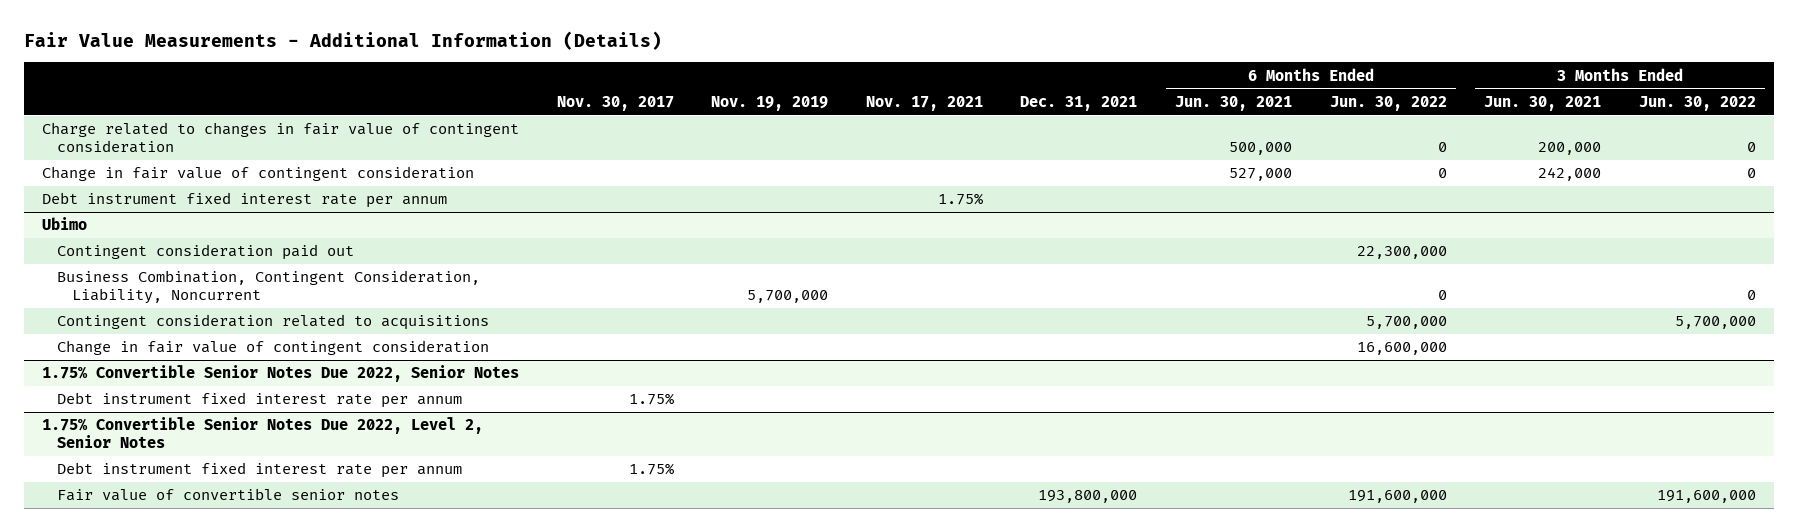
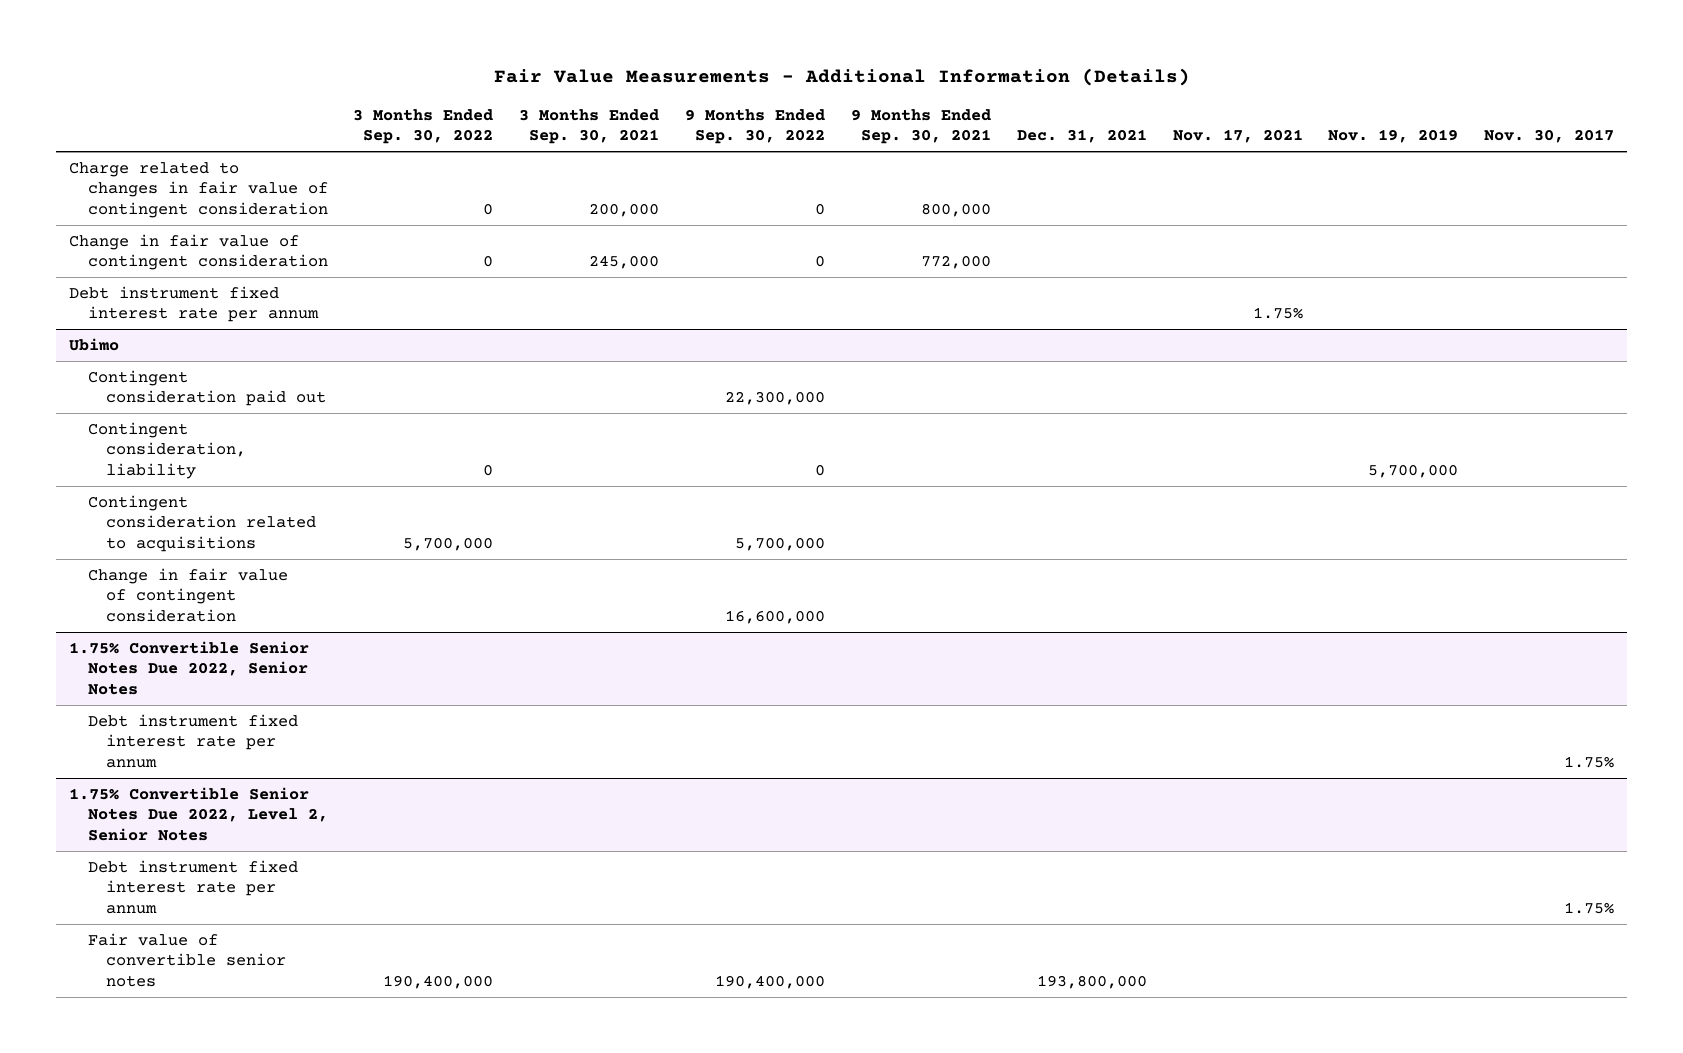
- | Nov. 30, 2017 | Nov. 19, 2019 | Nov. 17, 2021 | Dec. 31, 2021 | 6 Months Ended Jun. 30, 2021 | 6 Months Ended Jun. 30, 2022 | 3 Months Ended Jun. 30, 2021 | 3 Months Ended Jun. 30, 2022
+ | 3 Months Ended Sep. 30, 2022 | 3 Months Ended Sep. 30, 2021 | 9 Months Ended Sep. 30, 2022 | 9 Months Ended Sep. 30, 2021 | Dec. 31, 2021 | Nov. 17, 2021 | Nov. 19, 2019 | Nov. 30, 2017
@ Ubimo
- Business Combination, Contingent Consideration, Liability, Noncurrent | | 5,700,000 | | | | 0 | | 0
+ Contingent consideration, liability | 0 | | 0 | | | | 5,700,000 |

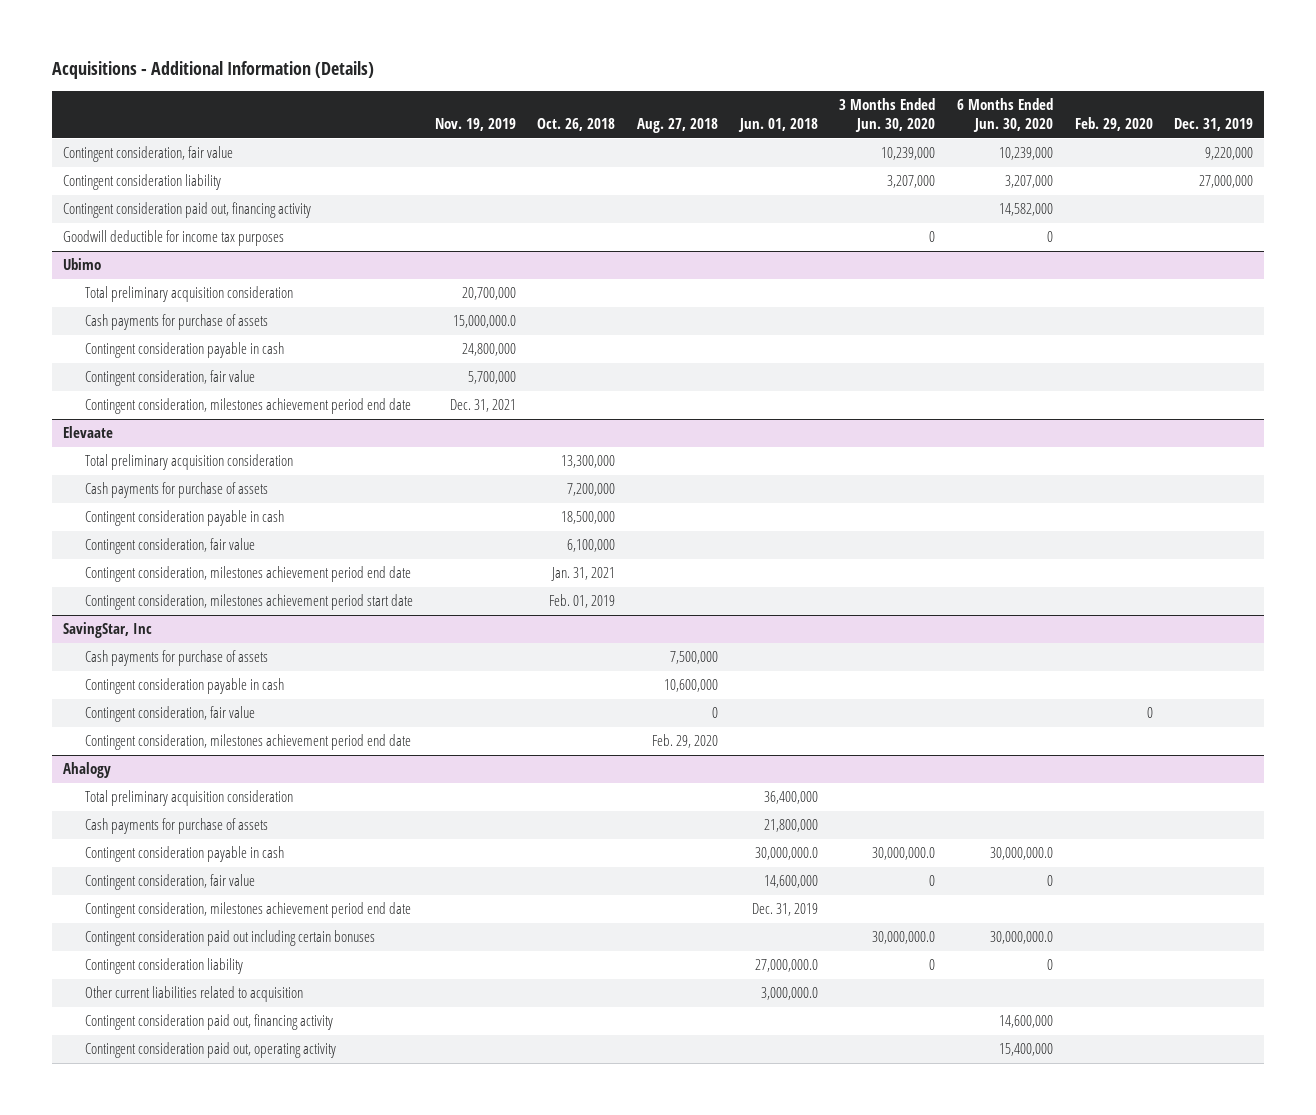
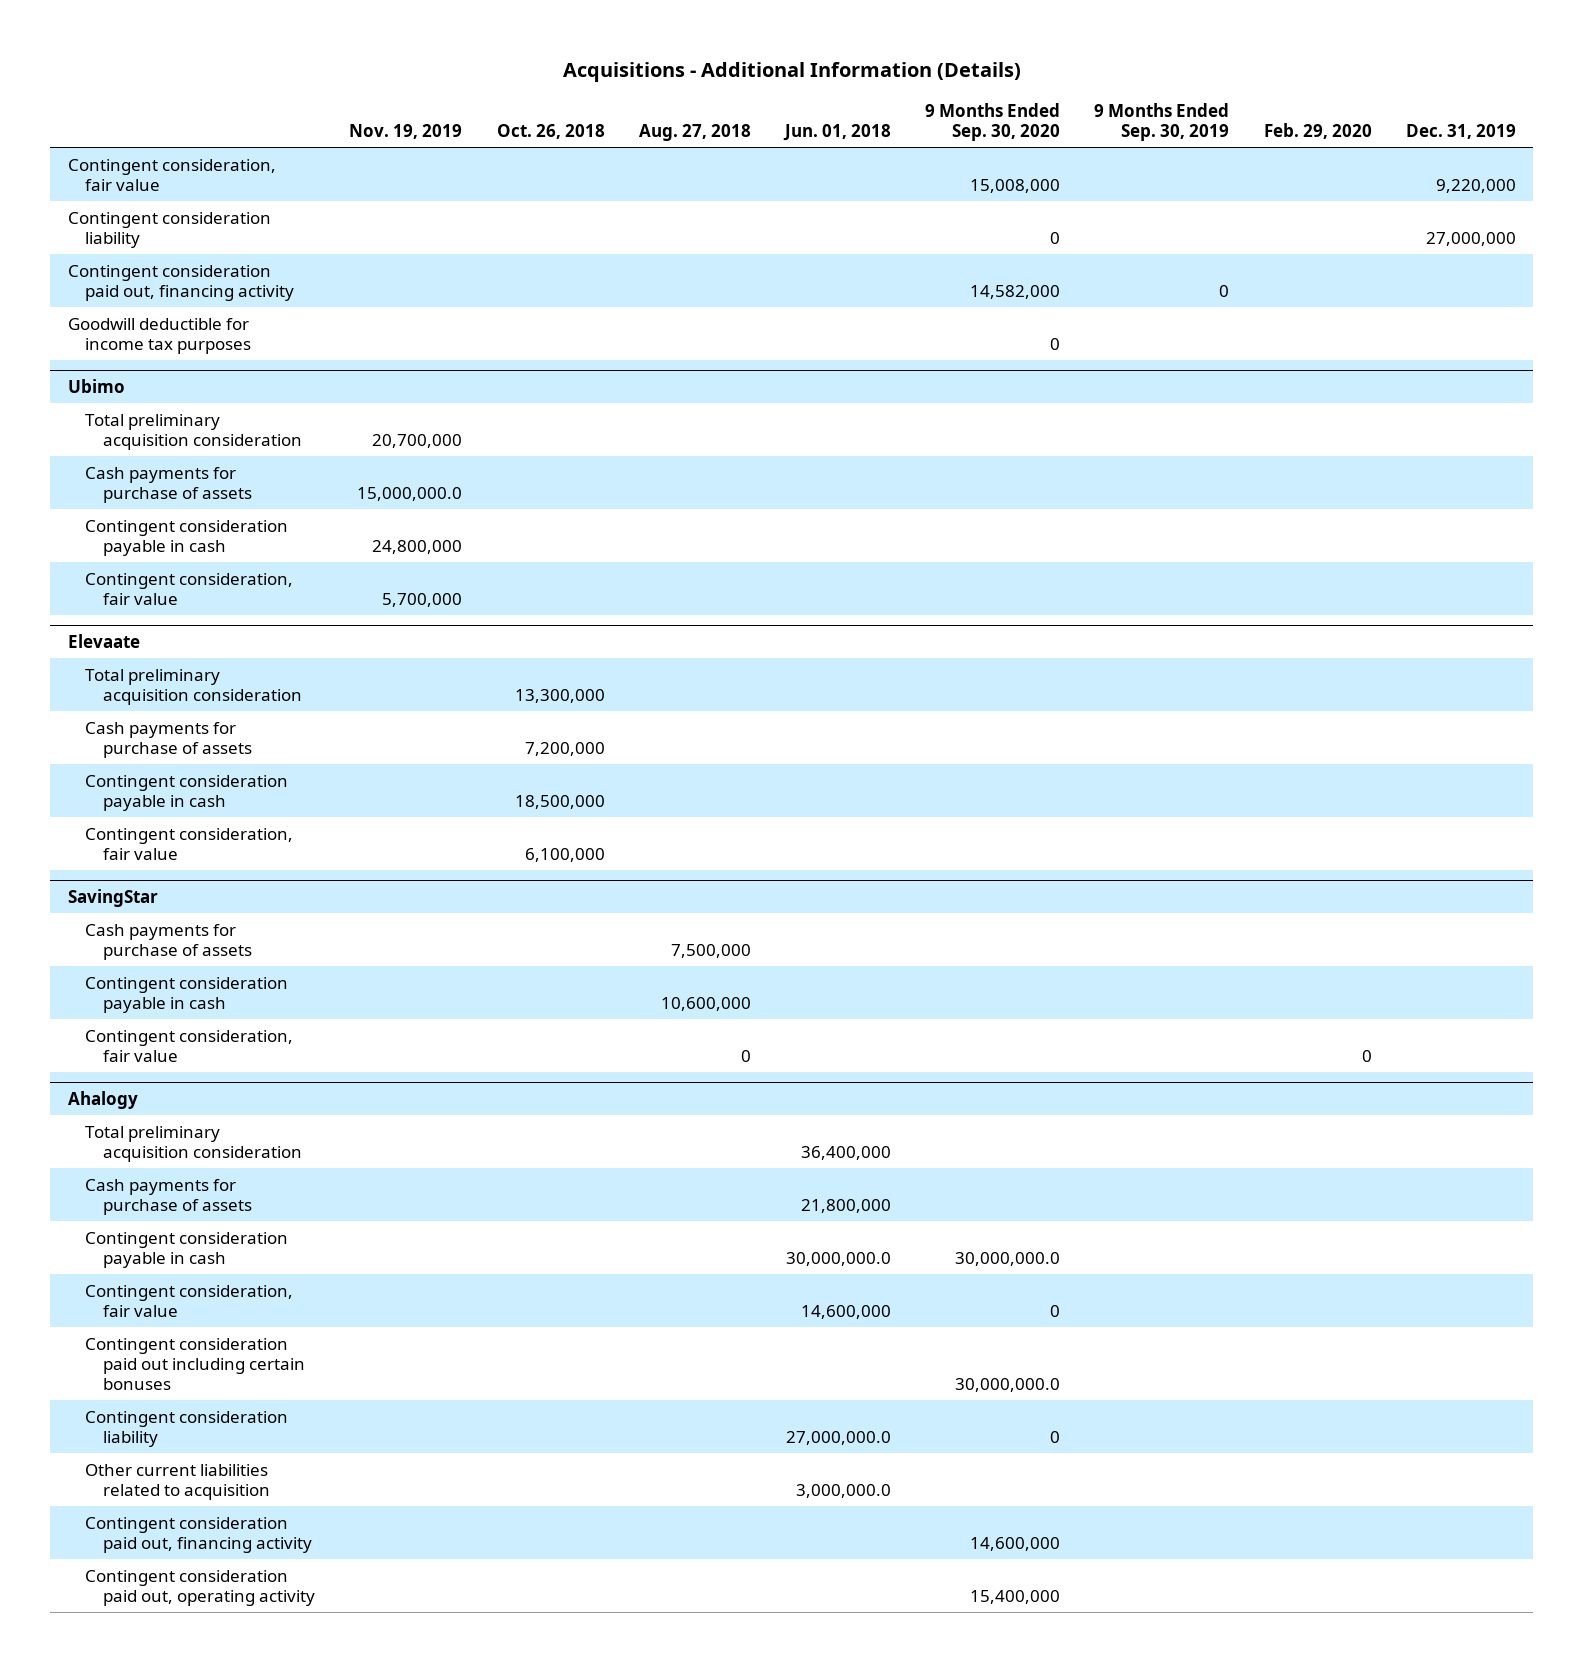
- | Nov. 19, 2019 | Oct. 26, 2018 | Aug. 27, 2018 | Jun. 01, 2018 | 3 Months Ended Jun. 30, 2020 | 6 Months Ended Jun. 30, 2020 | Feb. 29, 2020 | Dec. 31, 2019
+ | Nov. 19, 2019 | Oct. 26, 2018 | Aug. 27, 2018 | Jun. 01, 2018 | 9 Months Ended Sep. 30, 2020 | 9 Months Ended Sep. 30, 2019 | Feb. 29, 2020 | Dec. 31, 2019
@ Ubimo
- Contingent consideration, milestones achievement period end date | Dec. 31, 2021 | | | | | | |
@ Elevaate
- Contingent consideration, milestones achievement period end date | | Jan. 31, 2021 | | | | | |
- Contingent consideration, milestones achievement period start date | | Feb. 01, 2019 | | | | | |
- SavingStar, Inc
+ SavingStar
- Contingent consideration, milestones achievement period end date | | | Feb. 29, 2020 | | | | |
@ Ahalogy
- Contingent consideration, milestones achievement period end date | | | | Dec. 31, 2019 | | | |

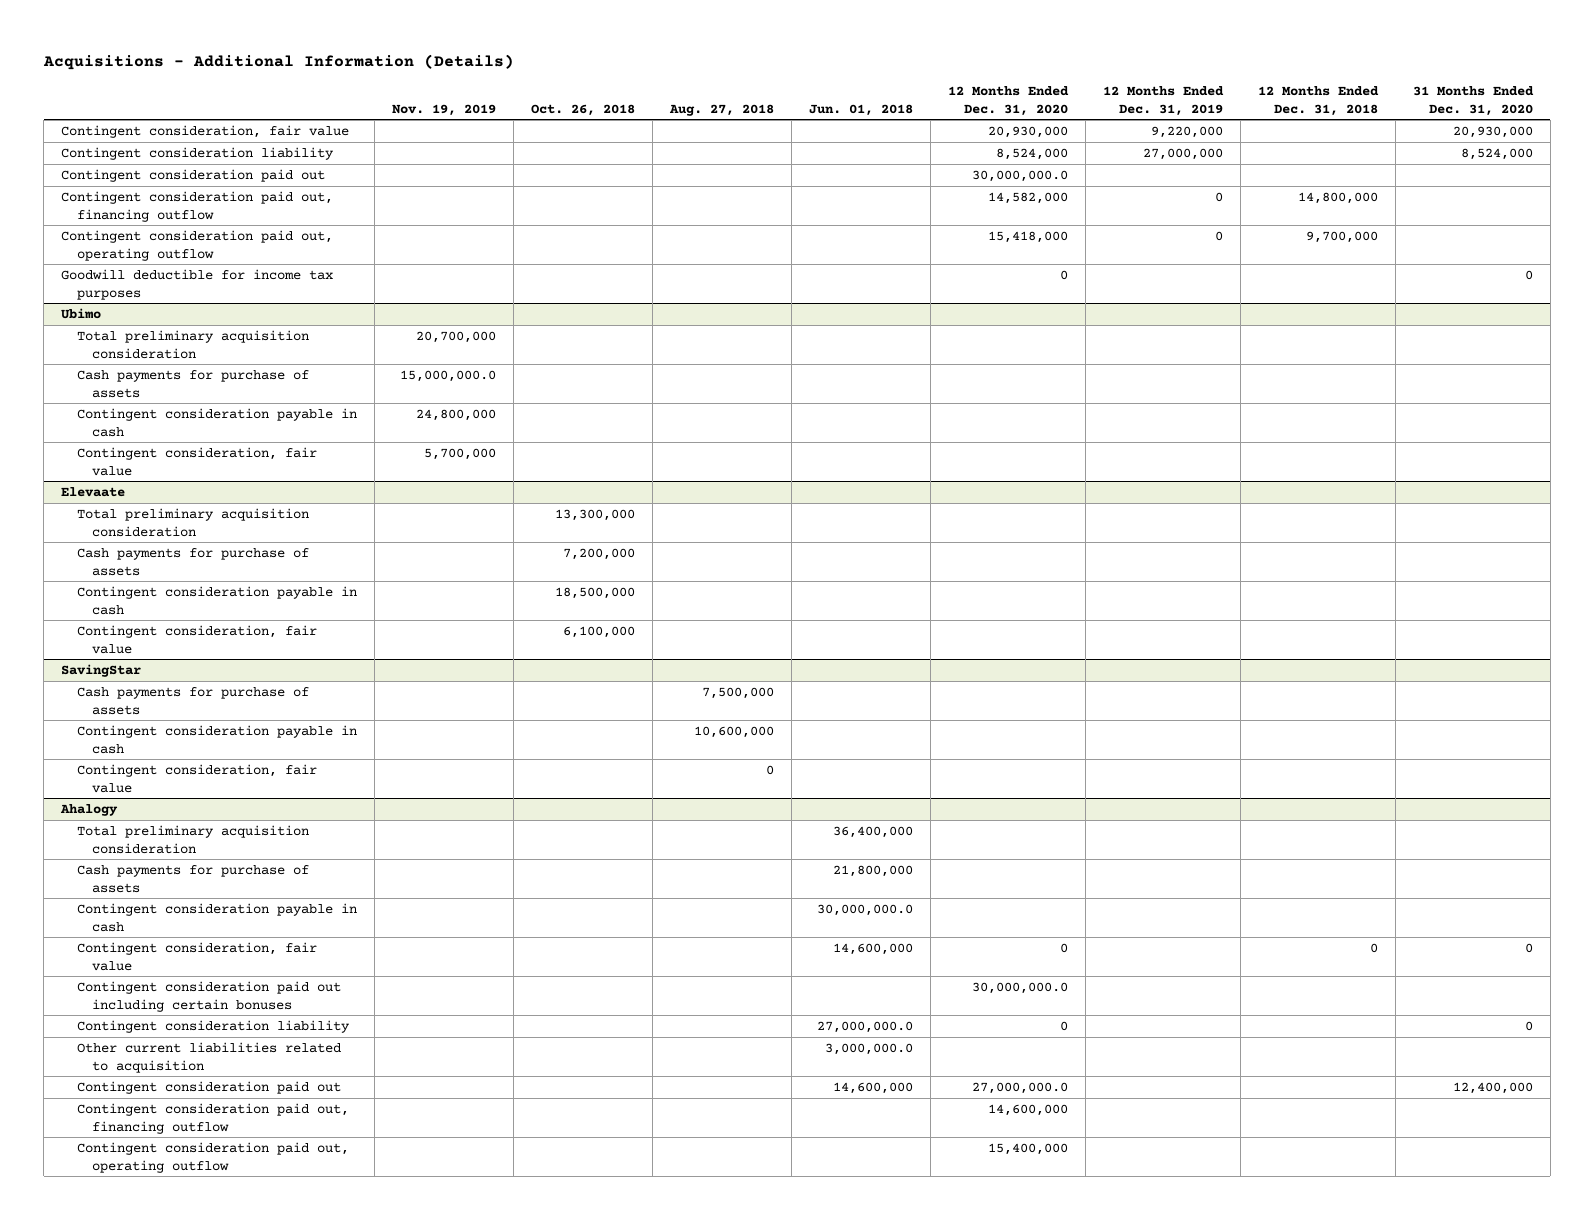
- | Nov. 19, 2019 | Oct. 26, 2018 | Aug. 27, 2018 | Jun. 01, 2018 | 9 Months Ended Sep. 30, 2020 | 9 Months Ended Sep. 30, 2019 | Feb. 29, 2020 | Dec. 31, 2019
+ | Nov. 19, 2019 | Oct. 26, 2018 | Aug. 27, 2018 | Jun. 01, 2018 | 12 Months Ended Dec. 31, 2020 | 12 Months Ended Dec. 31, 2019 | 12 Months Ended Dec. 31, 2018 | 31 Months Ended Dec. 31, 2020
- Contingent consideration paid out, financing activity | | | | | 14,582,000 | 0 | |
+ Contingent consideration paid out | | | | | 30,000,000.0 | | |
+ Contingent consideration paid out, financing outflow | | | | | 14,582,000 | 0 | 14,800,000 |
+ Contingent consideration paid out, operating outflow | | | | | 15,418,000 | 0 | 9,700,000 |
@ Ahalogy
- Contingent consideration paid out, financing activity | | | | | 14,600,000 | | |
- Contingent consideration paid out, operating activity | | | | | 15,400,000 | | |
+ Contingent consideration paid out | | | | 14,600,000 | 27,000,000.0 | | | 12,400,000
+ Contingent consideration paid out, financing outflow | | | | | 14,600,000 | | |
+ Contingent consideration paid out, operating outflow | | | | | 15,400,000 | | |

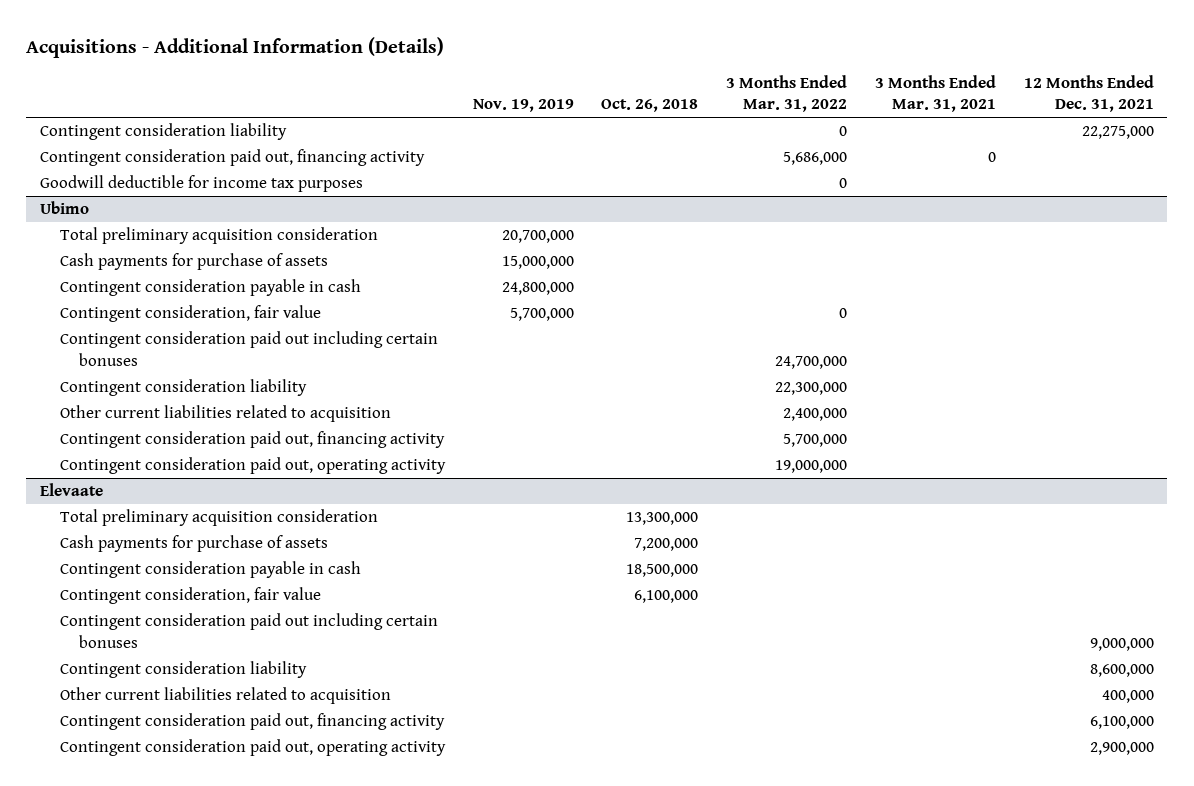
- | Nov. 19, 2019 | Oct. 26, 2018 | Aug. 27, 2018 | Jun. 01, 2018 | 12 Months Ended Dec. 31, 2020 | 12 Months Ended Dec. 31, 2019 | 12 Months Ended Dec. 31, 2018 | 31 Months Ended Dec. 31, 2020
+ | Nov. 19, 2019 | Oct. 26, 2018 | 3 Months Ended Mar. 31, 2022 | 3 Months Ended Mar. 31, 2021 | 12 Months Ended Dec. 31, 2021
- Contingent consideration, fair value | | | | | 20,930,000 | 9,220,000 | | 20,930,000
- Contingent consideration paid out | | | | | 30,000,000.0 | | |
- Contingent consideration paid out, financing outflow | | | | | 14,582,000 | 0 | 14,800,000 |
- Contingent consideration paid out, operating outflow | | | | | 15,418,000 | 0 | 9,700,000 |
+ Contingent consideration paid out, financing activity | | | 5,686,000 | 0 |
@ Ubimo
- Cash payments for purchase of assets | 15,000,000.0 | | | | | | |
+ Cash payments for purchase of assets | 15,000,000 | | | |
+ Contingent consideration paid out including certain bonuses | | | 24,700,000 | |
+ Contingent consideration liability | | | 22,300,000 | |
+ Other current liabilities related to acquisition | | | 2,400,000 | |
+ Contingent consideration paid out, financing activity | | | 5,700,000 | |
+ Contingent consideration paid out, operating activity | | | 19,000,000 | |
- SavingStar
- Cash payments for purchase of assets | | | 7,500,000 | | | | |
- Contingent consideration payable in cash | | | 10,600,000 | | | | |
- Contingent consideration, fair value | | | 0 | | | | |
- Ahalogy
- Total preliminary acquisition consideration | | | | 36,400,000 | | | |
- Cash payments for purchase of assets | | | | 21,800,000 | | | |
- Contingent consideration payable in cash | | | | 30,000,000.0 | | | |
- Contingent consideration, fair value | | | | 14,600,000 | 0 | | 0 | 0
- Contingent consideration paid out including certain bonuses | | | | | 30,000,000.0 | | |
- Contingent consideration liability | | | | 27,000,000.0 | 0 | | | 0
- Other current liabilities related to acquisition | | | | 3,000,000.0 | | | |
- Contingent consideration paid out | | | | 14,600,000 | 27,000,000.0 | | | 12,400,000
- Contingent consideration paid out, financing outflow | | | | | 14,600,000 | | |
- Contingent consideration paid out, operating outflow | | | | | 15,400,000 | | |
@ Elevaate
+ Contingent consideration paid out including certain bonuses | | | | | 9,000,000
+ Contingent consideration liability | | | | | 8,600,000
+ Other current liabilities related to acquisition | | | | | 400,000
+ Contingent consideration paid out, financing activity | | | | | 6,100,000
+ Contingent consideration paid out, operating activity | | | | | 2,900,000

